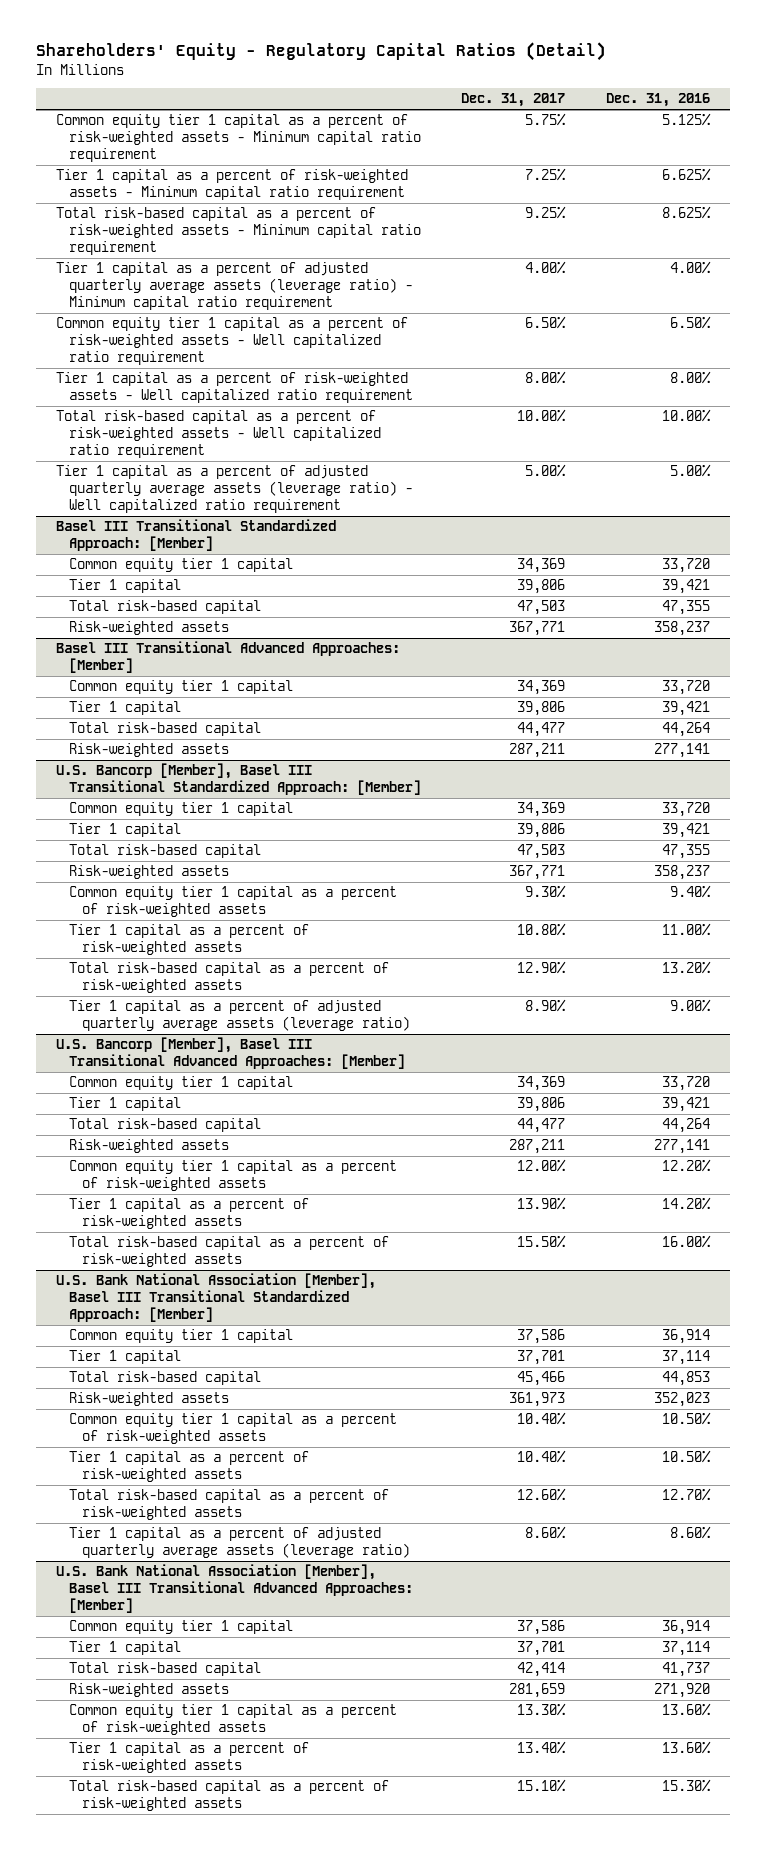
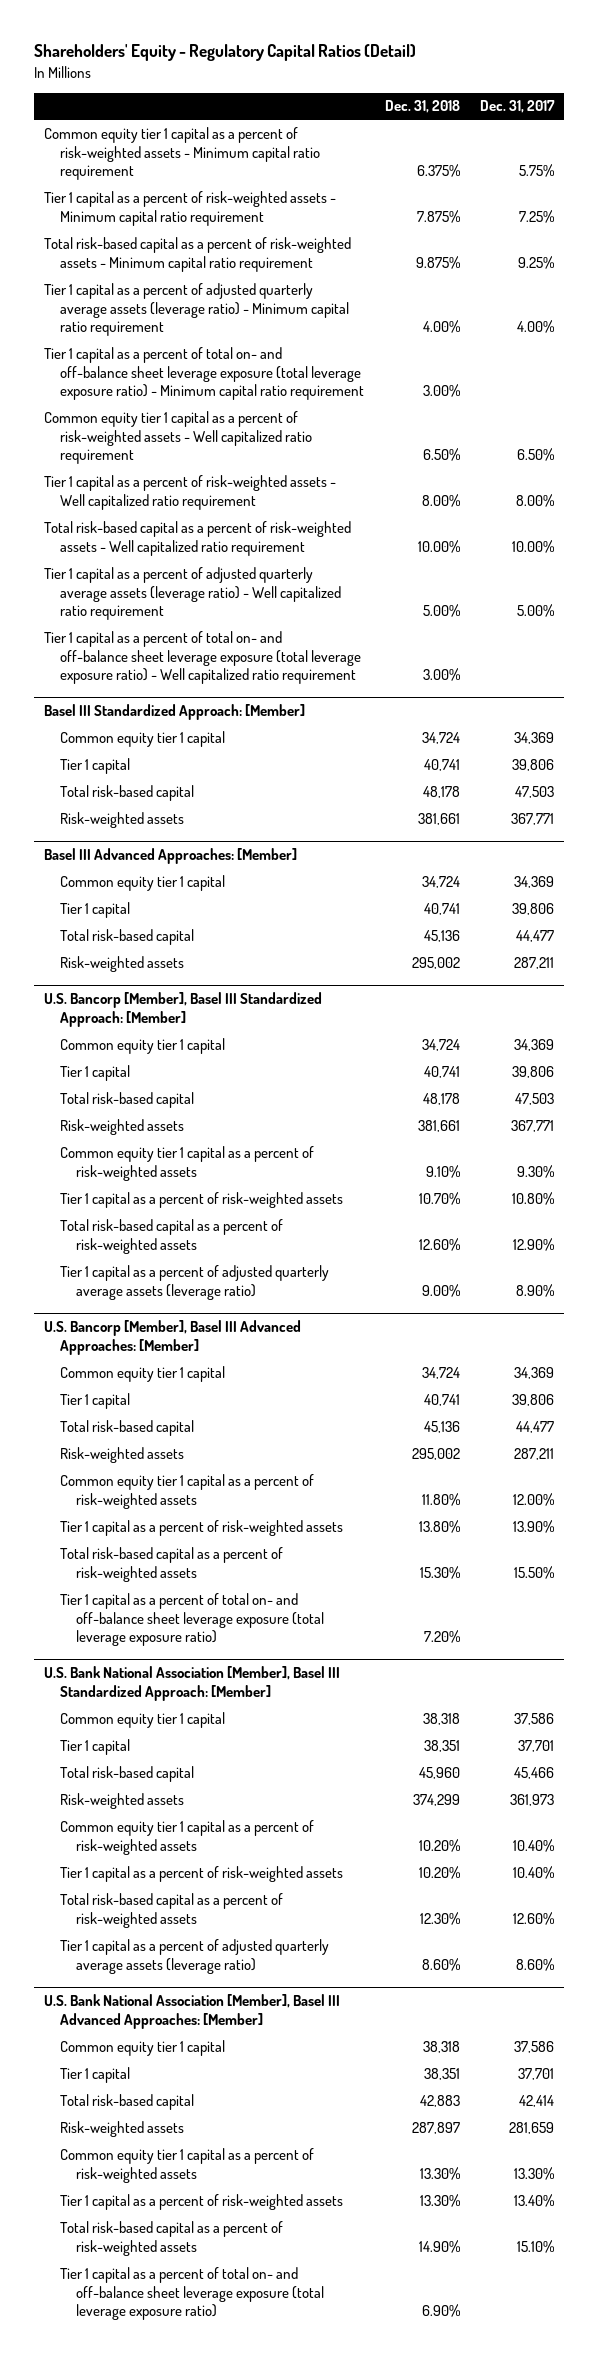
- | Dec. 31, 2017 | Dec. 31, 2016
+ | Dec. 31, 2018 | Dec. 31, 2017
+ Tier 1 capital as a percent of total on- and off-balance sheet leverage exposure (total leverage exposure ratio) - Minimum capital ratio requirement | 3.00% |
- Basel III Transitional Standardized Approach: [Member]
+ Tier 1 capital as a percent of total on- and off-balance sheet leverage exposure (total leverage exposure ratio) - Well capitalized ratio requirement | 3.00% |
+ Basel III Standardized Approach: [Member]
- Basel III Transitional Advanced Approaches: [Member]
+ Basel III Advanced Approaches: [Member]
- U.S. Bancorp [Member], Basel III Transitional Standardized Approach: [Member]
+ U.S. Bancorp [Member], Basel III Standardized Approach: [Member]
- U.S. Bancorp [Member], Basel III Transitional Advanced Approaches: [Member]
+ U.S. Bancorp [Member], Basel III Advanced Approaches: [Member]
- U.S. Bank National Association [Member], Basel III Transitional Standardized Approach: [Member]
+ Tier 1 capital as a percent of total on- and off-balance sheet leverage exposure (total leverage exposure ratio) | 7.20% |
+ U.S. Bank National Association [Member], Basel III Standardized Approach: [Member]
- U.S. Bank National Association [Member], Basel III Transitional Advanced Approaches: [Member]
+ U.S. Bank National Association [Member], Basel III Advanced Approaches: [Member]
+ Tier 1 capital as a percent of total on- and off-balance sheet leverage exposure (total leverage exposure ratio) | 6.90% |

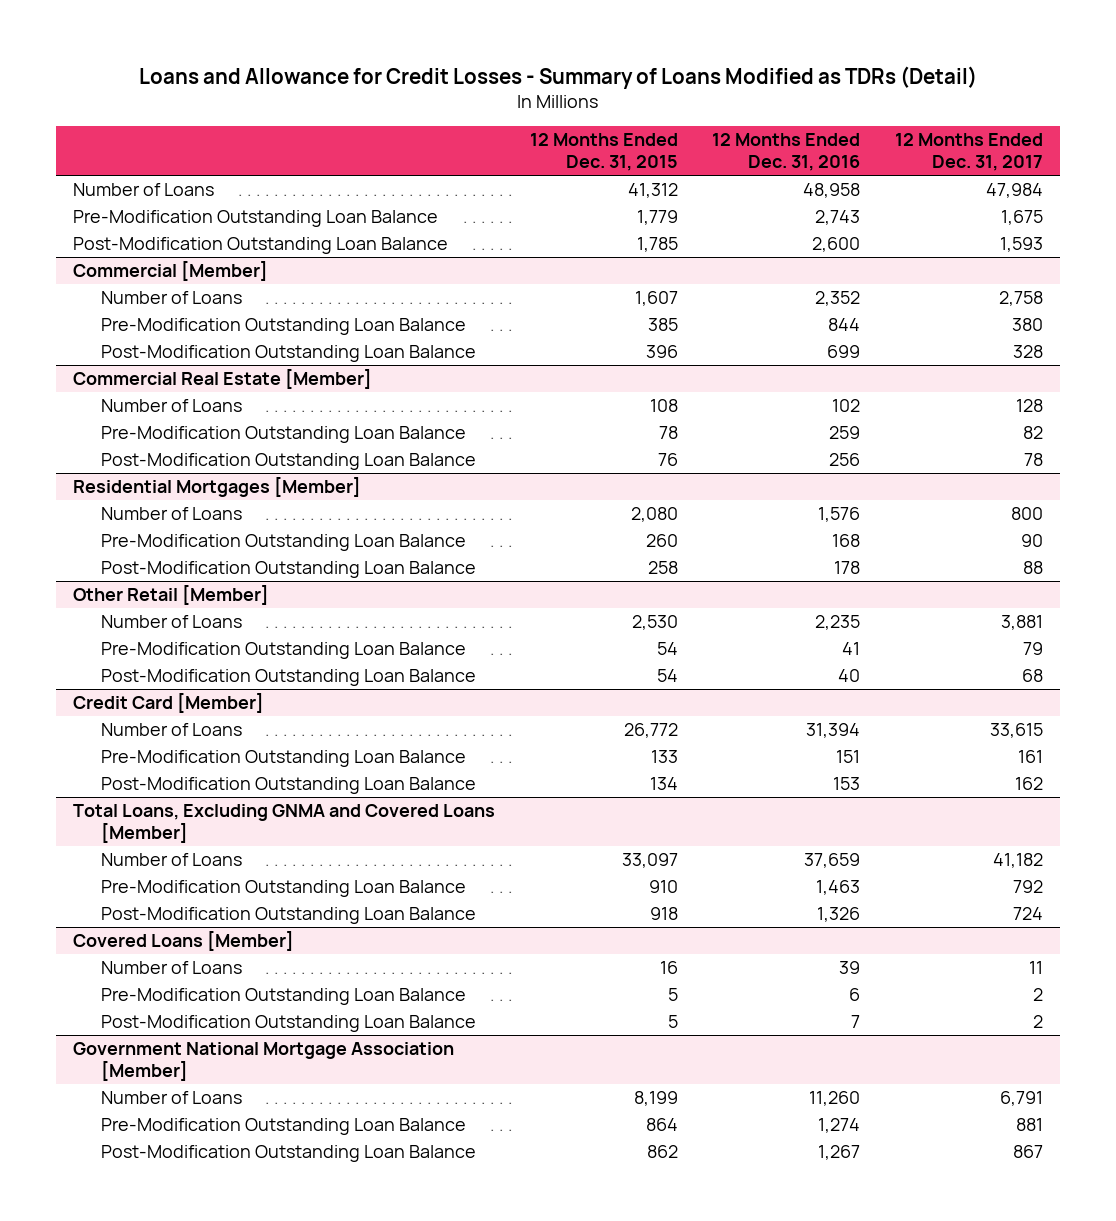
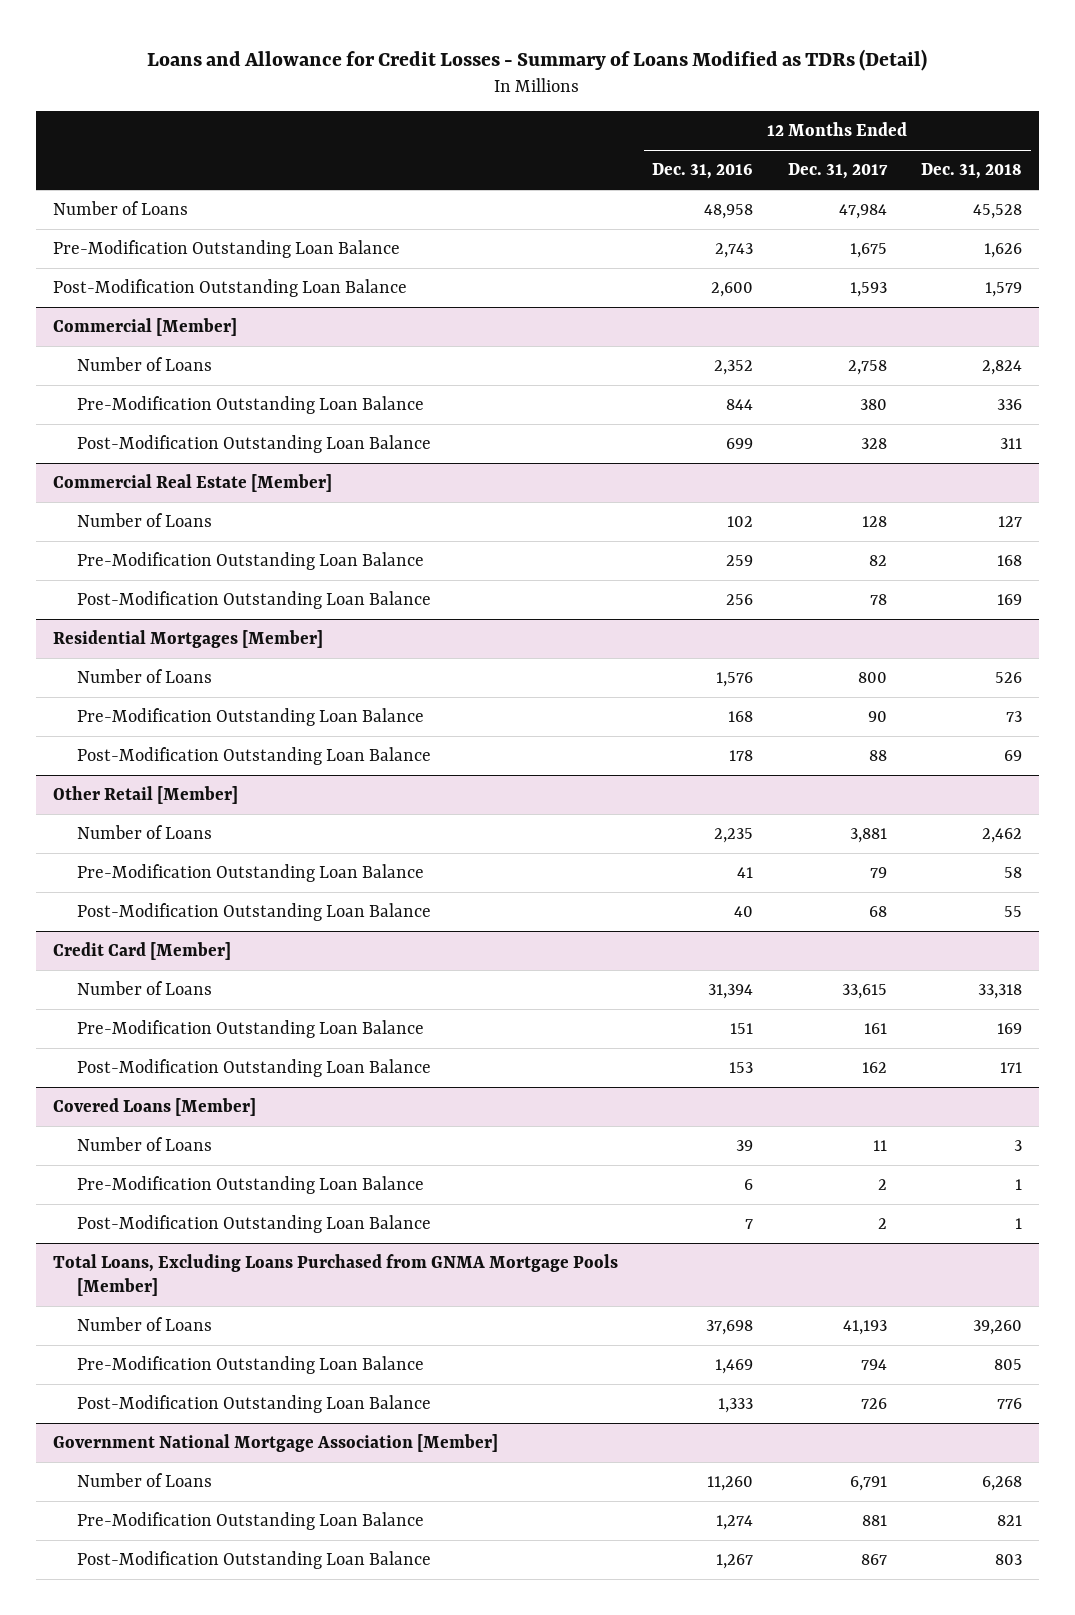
- | 12 Months Ended Dec. 31, 2015 | 12 Months Ended Dec. 31, 2016 | 12 Months Ended Dec. 31, 2017
+ | 12 Months Ended Dec. 31, 2016 | 12 Months Ended Dec. 31, 2017 | 12 Months Ended Dec. 31, 2018
- Total Loans, Excluding GNMA and Covered Loans [Member]
- Number of Loans | 33,097 | 37,659 | 41,182
- Pre-Modification Outstanding Loan Balance | 910 | 1,463 | 792
- Post-Modification Outstanding Loan Balance | 918 | 1,326 | 724
+ Total Loans, Excluding Loans Purchased from GNMA Mortgage Pools [Member]
+ Number of Loans | 37,698 | 41,193 | 39,260
+ Pre-Modification Outstanding Loan Balance | 1,469 | 794 | 805
+ Post-Modification Outstanding Loan Balance | 1,333 | 726 | 776

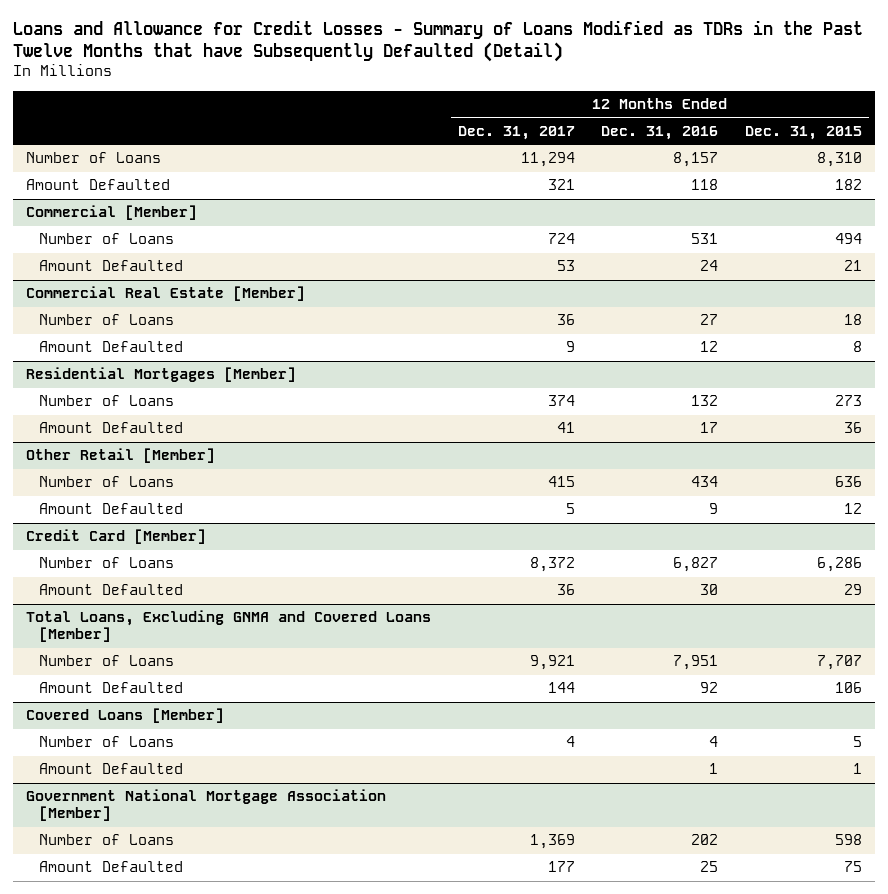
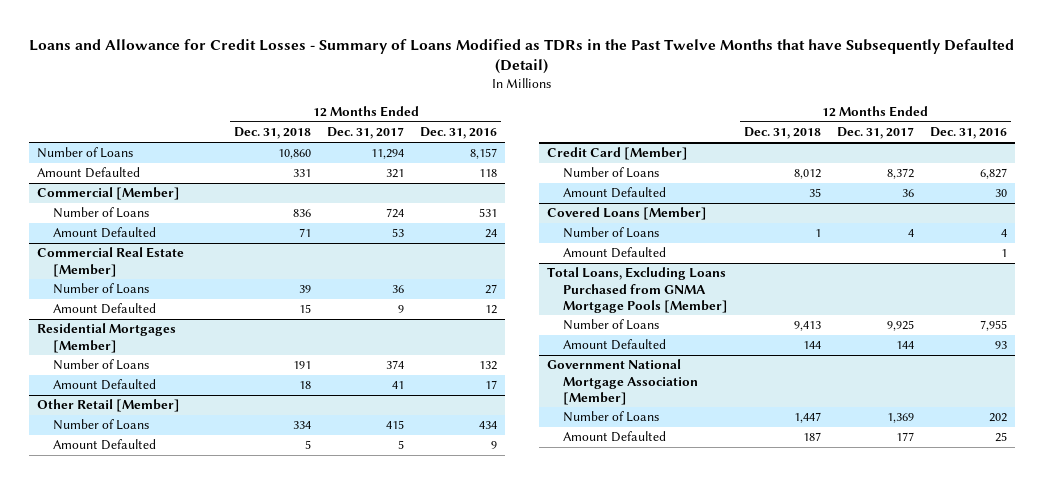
- | 12 Months Ended Dec. 31, 2017 | 12 Months Ended Dec. 31, 2016 | 12 Months Ended Dec. 31, 2015
+ | 12 Months Ended Dec. 31, 2018 | 12 Months Ended Dec. 31, 2017 | 12 Months Ended Dec. 31, 2016
- Total Loans, Excluding GNMA and Covered Loans [Member]
- Number of Loans | 9,921 | 7,951 | 7,707
- Amount Defaulted | 144 | 92 | 106
+ Total Loans, Excluding Loans Purchased from GNMA Mortgage Pools [Member]
+ Number of Loans | 9,413 | 9,925 | 7,955
+ Amount Defaulted | 144 | 144 | 93

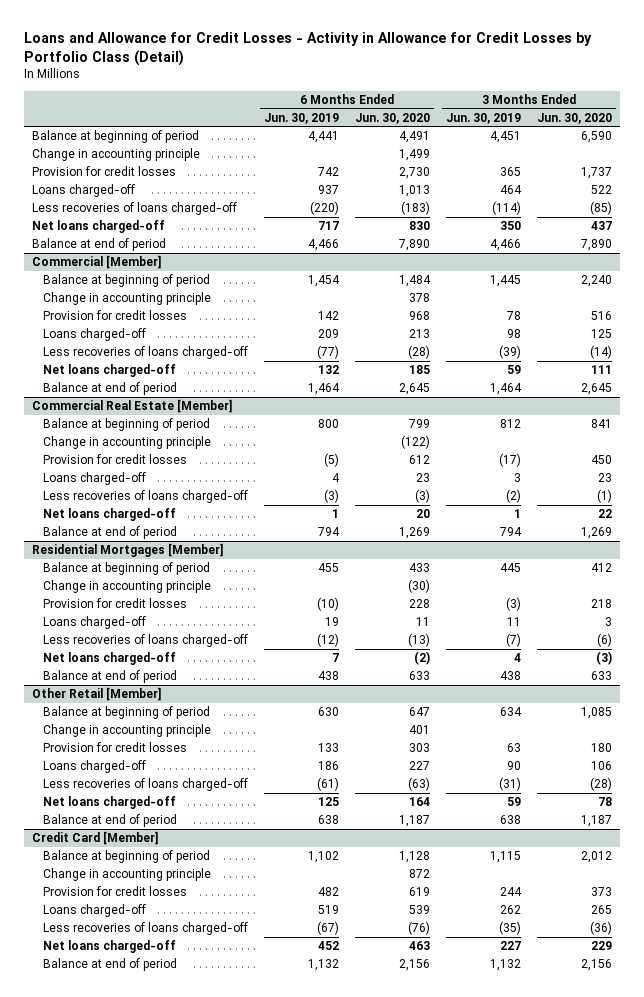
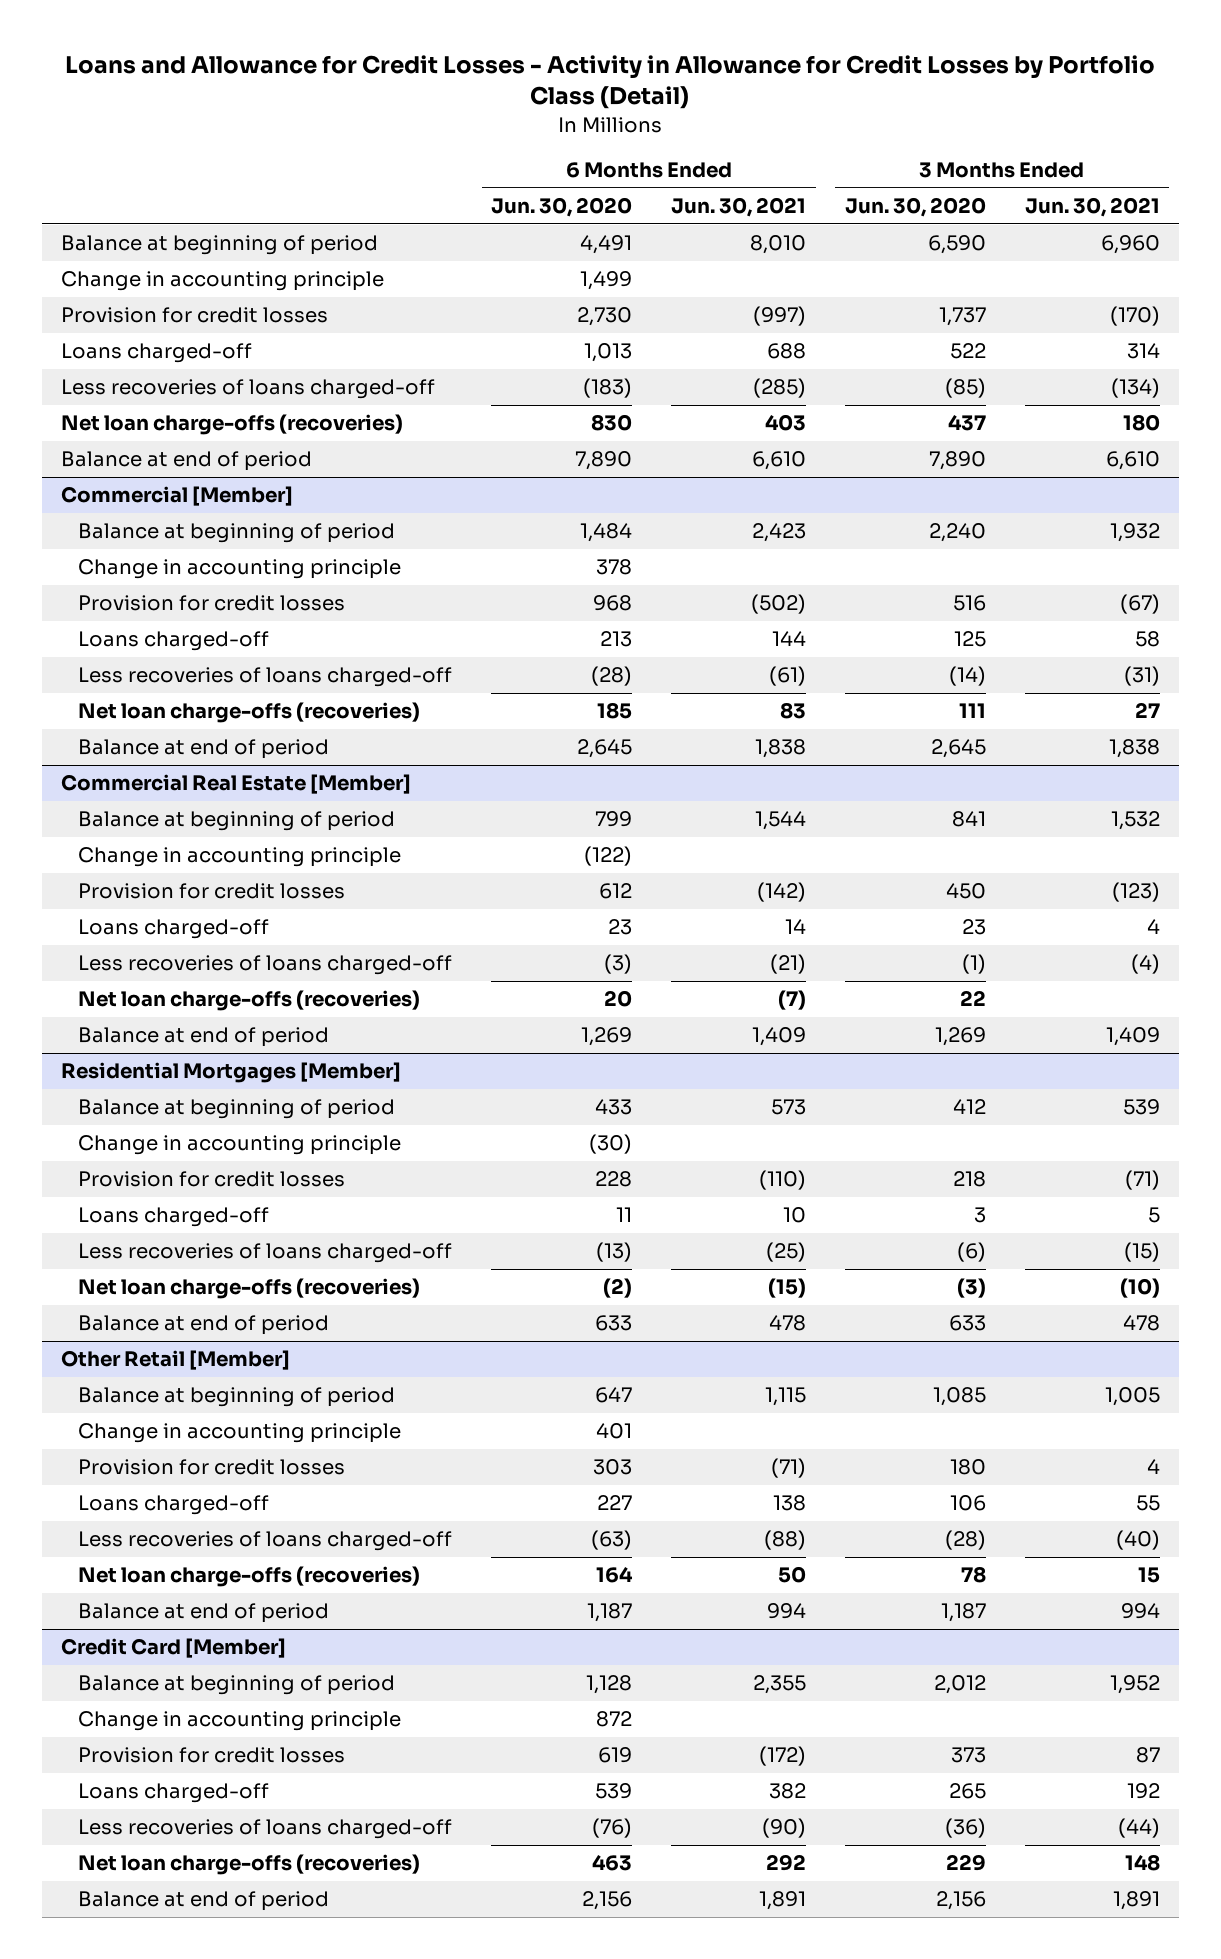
- | 6 Months Ended Jun. 30, 2019 | 6 Months Ended Jun. 30, 2020 | 3 Months Ended Jun. 30, 2019 | 3 Months Ended Jun. 30, 2020
+ | 6 Months Ended Jun. 30, 2020 | 6 Months Ended Jun. 30, 2021 | 3 Months Ended Jun. 30, 2020 | 3 Months Ended Jun. 30, 2021
- Net loans charged-off | 717 | 830 | 350 | 437
+ Net loan charge-offs (recoveries) | 830 | 403 | 437 | 180
@ Commercial [Member]
- Net loans charged-off | 132 | 185 | 59 | 111
+ Net loan charge-offs (recoveries) | 185 | 83 | 111 | 27
@ Commercial Real Estate [Member]
- Net loans charged-off | 1 | 20 | 1 | 22
+ Net loan charge-offs (recoveries) | 20 | (7) | 22 |
@ Residential Mortgages [Member]
- Net loans charged-off | 7 | (2) | 4 | (3)
+ Net loan charge-offs (recoveries) | (2) | (15) | (3) | (10)
@ Other Retail [Member]
- Net loans charged-off | 125 | 164 | 59 | 78
+ Net loan charge-offs (recoveries) | 164 | 50 | 78 | 15
@ Credit Card [Member]
- Net loans charged-off | 452 | 463 | 227 | 229
+ Net loan charge-offs (recoveries) | 463 | 292 | 229 | 148

